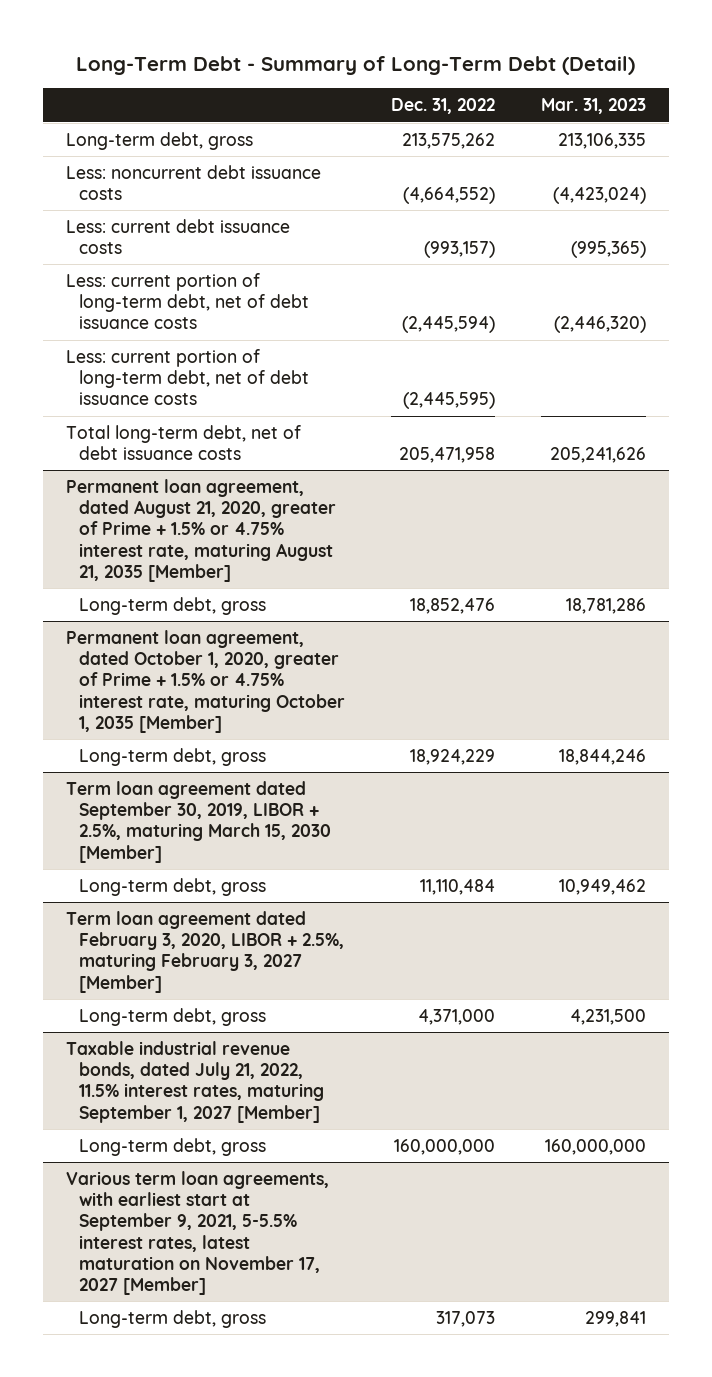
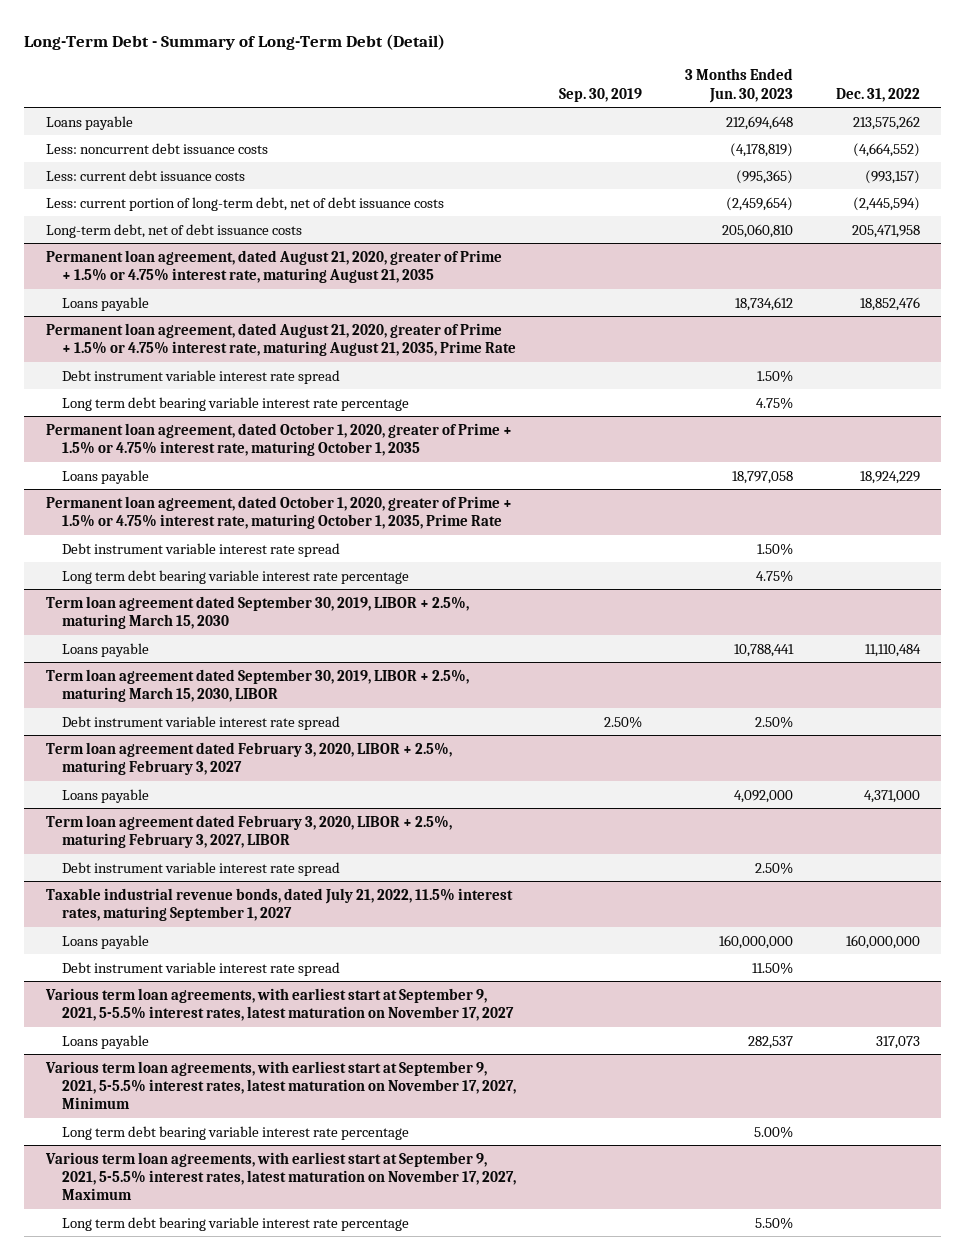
- | Dec. 31, 2022 | Mar. 31, 2023
+ | Sep. 30, 2019 | 3 Months Ended Jun. 30, 2023 | Dec. 31, 2022
- Long-term debt, gross | 213,575,262 | 213,106,335
+ Loans payable | | 212,694,648 | 213,575,262
- Less: current portion of long-term debt, net of debt issuance costs | (2,445,595) |
- Total long-term debt, net of debt issuance costs | 205,471,958 | 205,241,626
- Permanent loan agreement, dated August 21, 2020, greater of Prime + 1.5% or 4.75% interest rate, maturing August 21, 2035 [Member]
- Long-term debt, gross | 18,852,476 | 18,781,286
- Permanent loan agreement, dated October 1, 2020, greater of Prime + 1.5% or 4.75% interest rate, maturing October 1, 2035 [Member]
- Long-term debt, gross | 18,924,229 | 18,844,246
- Term loan agreement dated September 30, 2019, LIBOR + 2.5%, maturing March 15, 2030 [Member]
- Long-term debt, gross | 11,110,484 | 10,949,462
- Term loan agreement dated February 3, 2020, LIBOR + 2.5%, maturing February 3, 2027 [Member]
- Long-term debt, gross | 4,371,000 | 4,231,500
- Taxable industrial revenue bonds, dated July 21, 2022, 11.5% interest rates, maturing September 1, 2027 [Member]
- Long-term debt, gross | 160,000,000 | 160,000,000
- Various term loan agreements, with earliest start at September 9, 2021, 5-5.5% interest rates, latest maturation on November 17, 2027 [Member]
- Long-term debt, gross | 317,073 | 299,841
+ Long-term debt, net of debt issuance costs | | 205,060,810 | 205,471,958
+ Permanent loan agreement, dated August 21, 2020, greater of Prime + 1.5% or 4.75% interest rate, maturing August 21, 2035
+ Loans payable | | 18,734,612 | 18,852,476
+ Permanent loan agreement, dated August 21, 2020, greater of Prime + 1.5% or 4.75% interest rate, maturing August 21, 2035, Prime Rate
+ Debt instrument variable interest rate spread | | 1.50% |
+ Long term debt bearing variable interest rate percentage | | 4.75% |
+ Permanent loan agreement, dated October 1, 2020, greater of Prime + 1.5% or 4.75% interest rate, maturing October 1, 2035
+ Loans payable | | 18,797,058 | 18,924,229
+ Permanent loan agreement, dated October 1, 2020, greater of Prime + 1.5% or 4.75% interest rate, maturing October 1, 2035, Prime Rate
+ Debt instrument variable interest rate spread | | 1.50% |
+ Long term debt bearing variable interest rate percentage | | 4.75% |
+ Term loan agreement dated September 30, 2019, LIBOR + 2.5%, maturing March 15, 2030
+ Loans payable | | 10,788,441 | 11,110,484
+ Term loan agreement dated September 30, 2019, LIBOR + 2.5%, maturing March 15, 2030, LIBOR
+ Debt instrument variable interest rate spread | 2.50% | 2.50% |
+ Term loan agreement dated February 3, 2020, LIBOR + 2.5%, maturing February 3, 2027
+ Loans payable | | 4,092,000 | 4,371,000
+ Term loan agreement dated February 3, 2020, LIBOR + 2.5%, maturing February 3, 2027, LIBOR
+ Debt instrument variable interest rate spread | | 2.50% |
+ Taxable industrial revenue bonds, dated July 21, 2022, 11.5% interest rates, maturing September 1, 2027
+ Loans payable | | 160,000,000 | 160,000,000
+ Debt instrument variable interest rate spread | | 11.50% |
+ Various term loan agreements, with earliest start at September 9, 2021, 5-5.5% interest rates, latest maturation on November 17, 2027
+ Loans payable | | 282,537 | 317,073
+ Various term loan agreements, with earliest start at September 9, 2021, 5-5.5% interest rates, latest maturation on November 17, 2027, Minimum
+ Long term debt bearing variable interest rate percentage | | 5.00% |
+ Various term loan agreements, with earliest start at September 9, 2021, 5-5.5% interest rates, latest maturation on November 17, 2027, Maximum
+ Long term debt bearing variable interest rate percentage | | 5.50% |

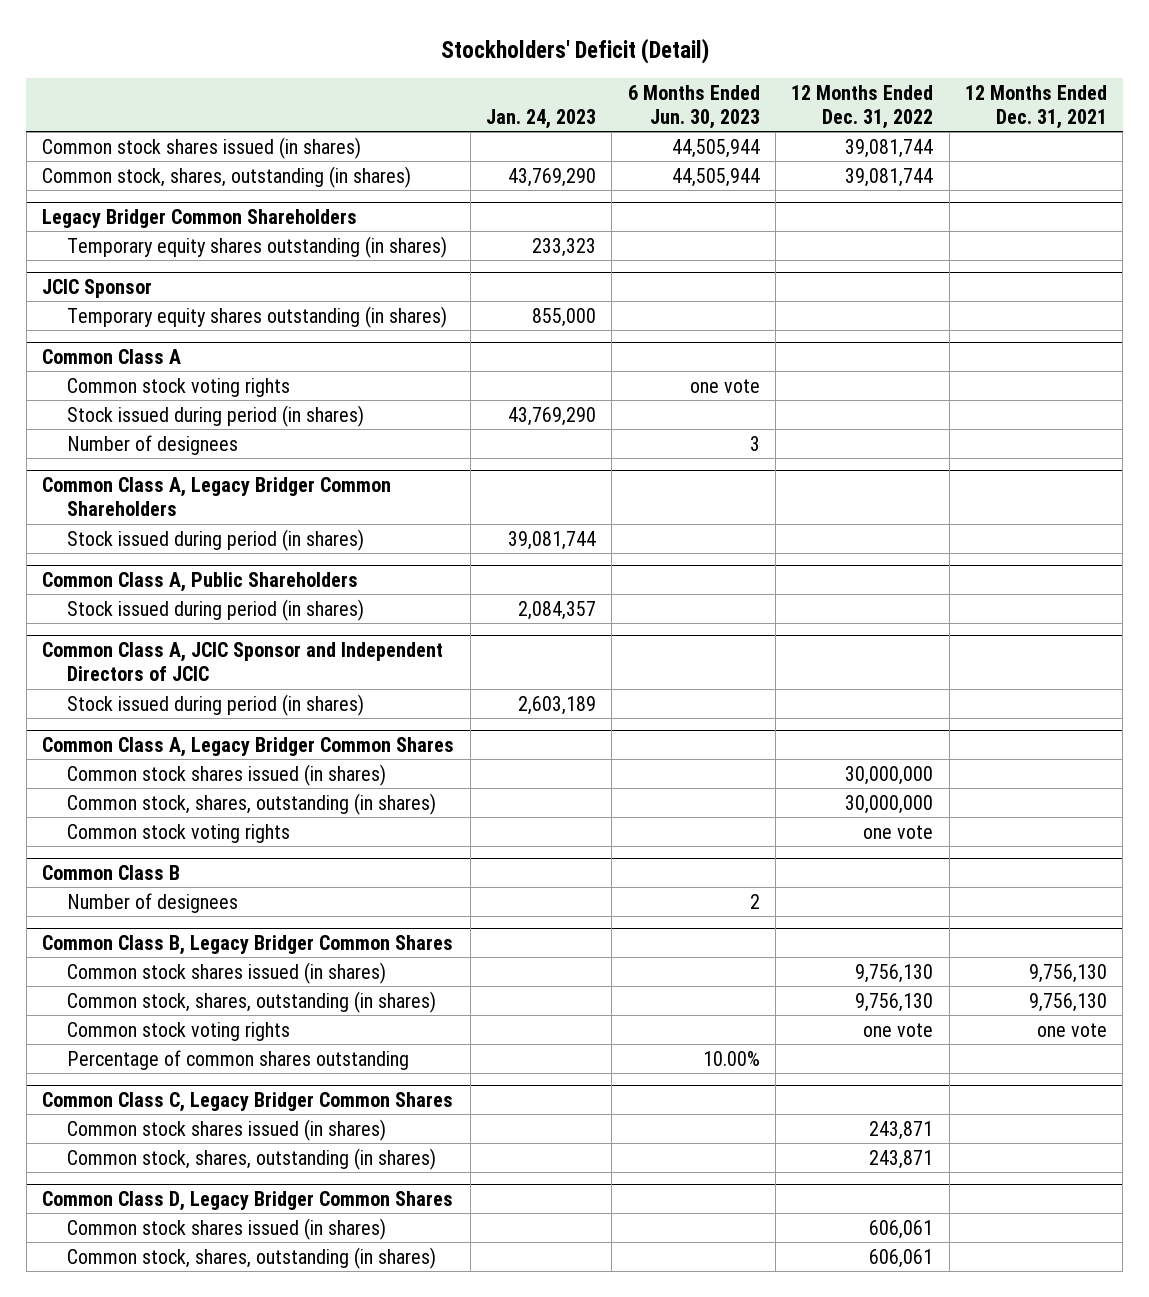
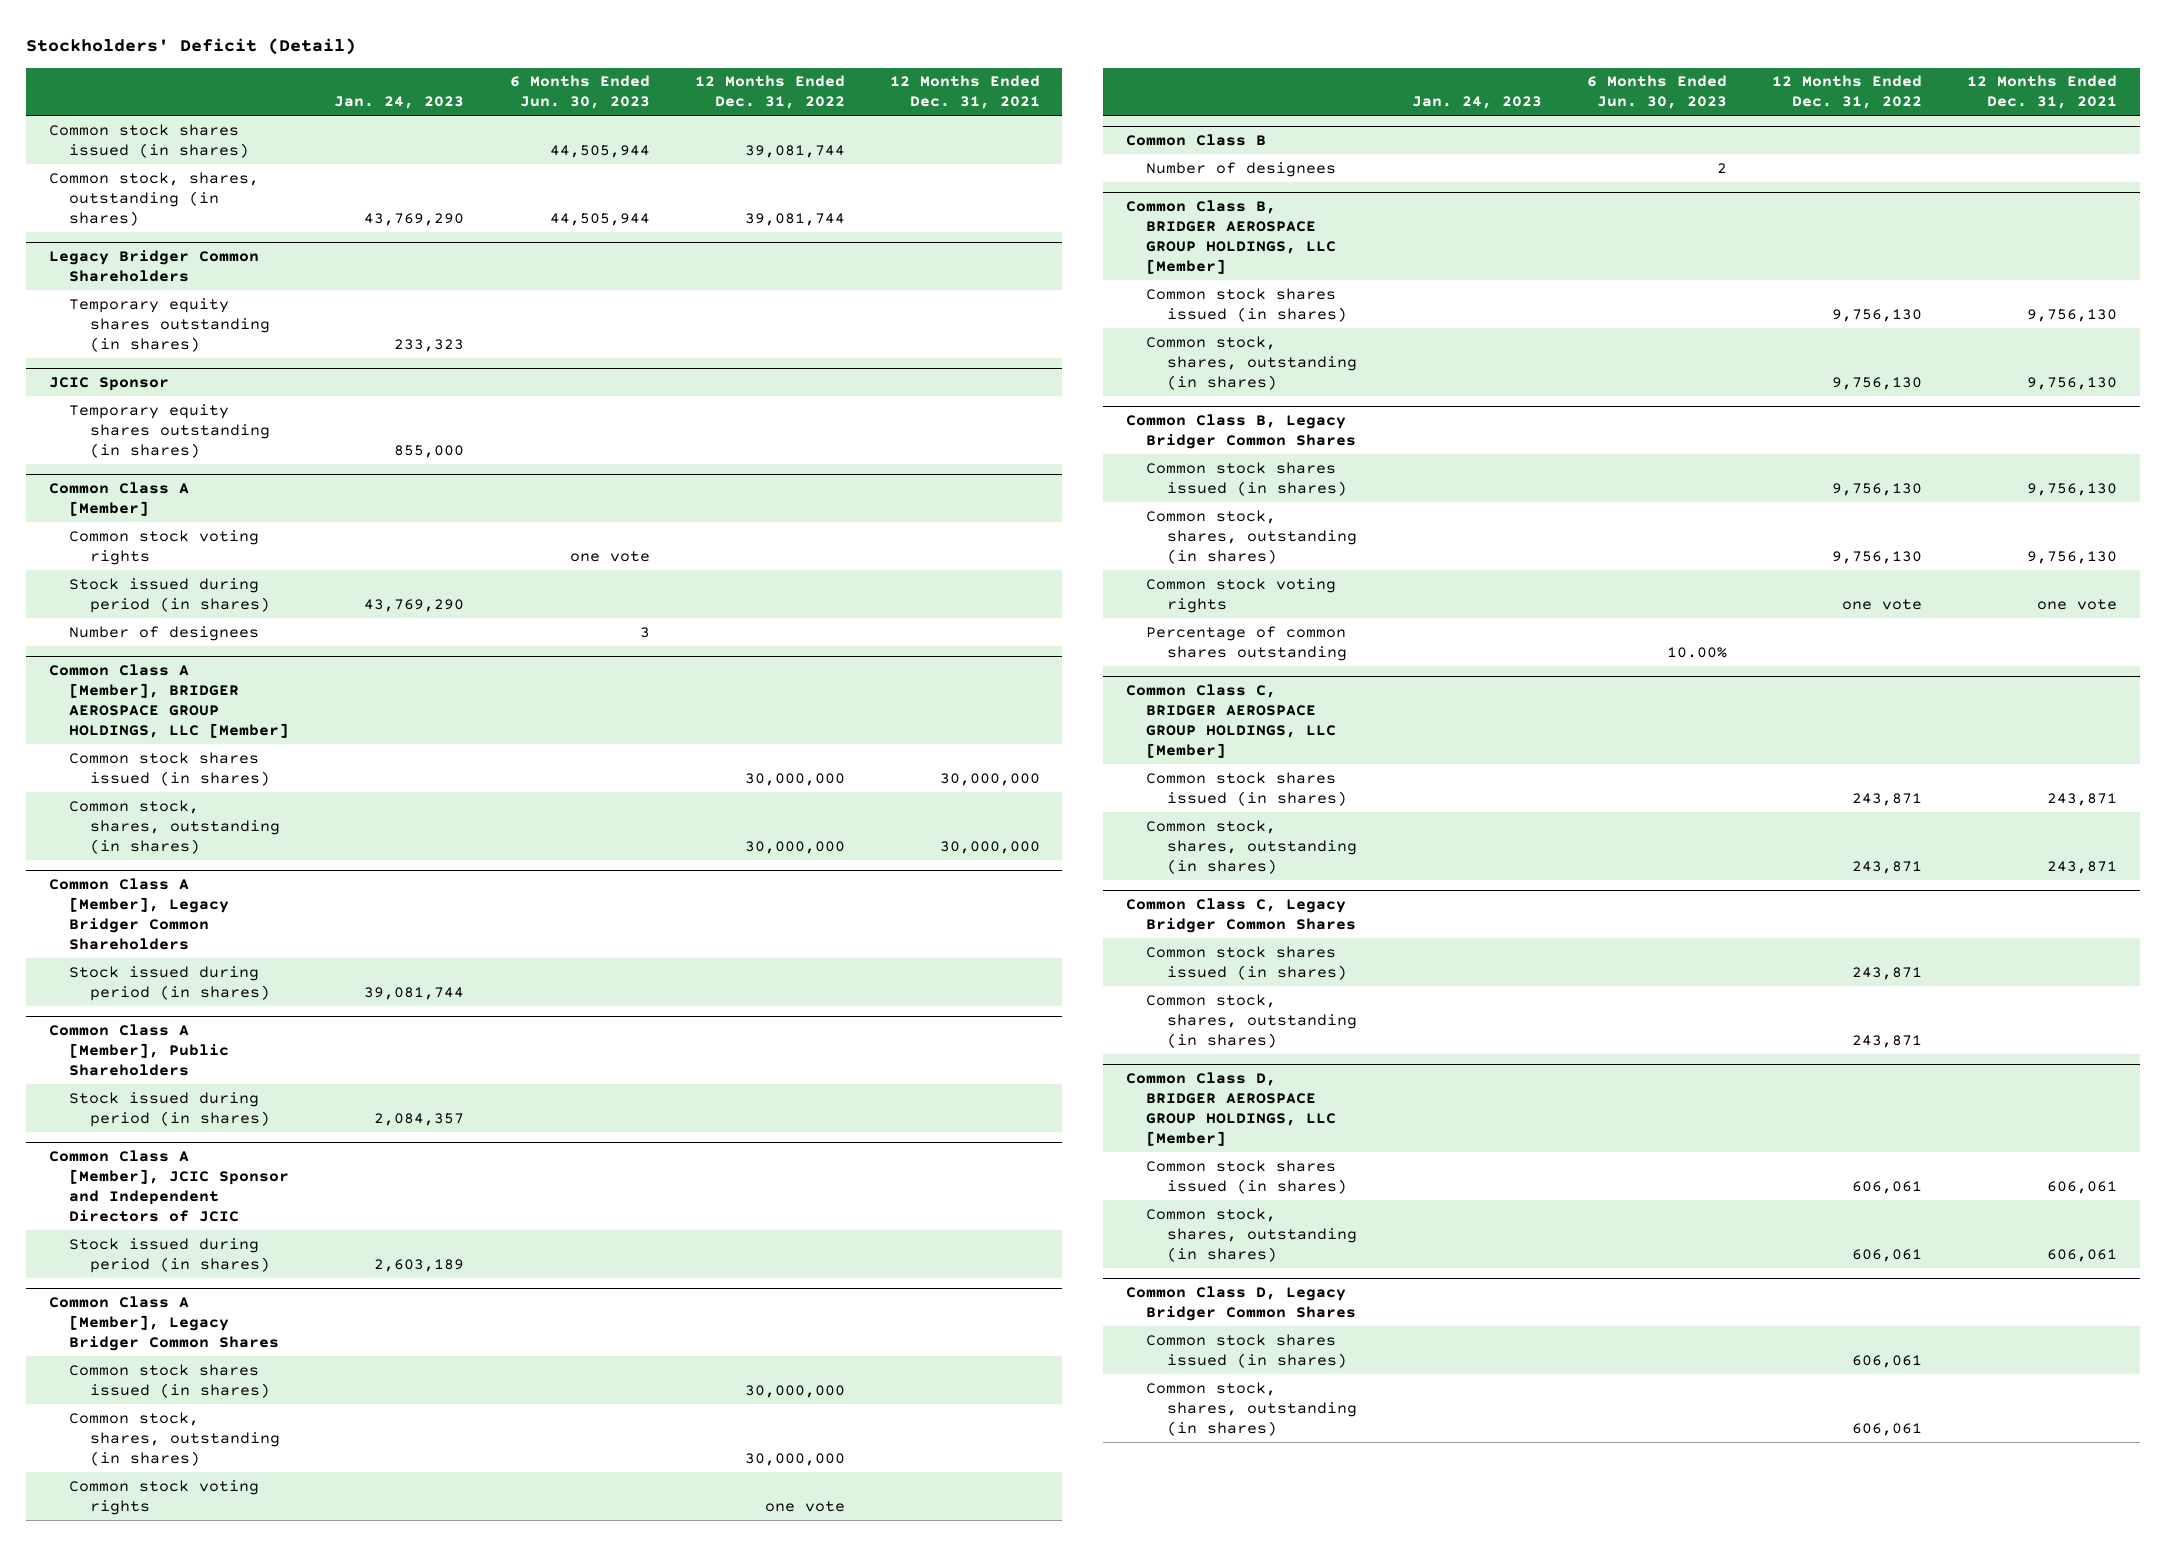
- Common Class A
+ Common Class A [Member]
- Common Class A, Legacy Bridger Common Shareholders
+ Common Class A [Member], BRIDGER AEROSPACE GROUP HOLDINGS, LLC [Member]
+ Common stock shares issued (in shares) | | | 30,000,000 | 30,000,000
+ Common stock, shares, outstanding (in shares) | | | 30,000,000 | 30,000,000
+ Common Class A [Member], Legacy Bridger Common Shareholders
- Common Class A, Public Shareholders
+ Common Class A [Member], Public Shareholders
- Common Class A, JCIC Sponsor and Independent Directors of JCIC
+ Common Class A [Member], JCIC Sponsor and Independent Directors of JCIC
- Common Class A, Legacy Bridger Common Shares
+ Common Class A [Member], Legacy Bridger Common Shares
+ Common Class B, BRIDGER AEROSPACE GROUP HOLDINGS, LLC [Member]
+ Common stock shares issued (in shares) | | | 9,756,130 | 9,756,130
+ Common stock, shares, outstanding (in shares) | | | 9,756,130 | 9,756,130
+ Common Class C, BRIDGER AEROSPACE GROUP HOLDINGS, LLC [Member]
+ Common stock shares issued (in shares) | | | 243,871 | 243,871
+ Common stock, shares, outstanding (in shares) | | | 243,871 | 243,871
+ Common Class D, BRIDGER AEROSPACE GROUP HOLDINGS, LLC [Member]
+ Common stock shares issued (in shares) | | | 606,061 | 606,061
+ Common stock, shares, outstanding (in shares) | | | 606,061 | 606,061

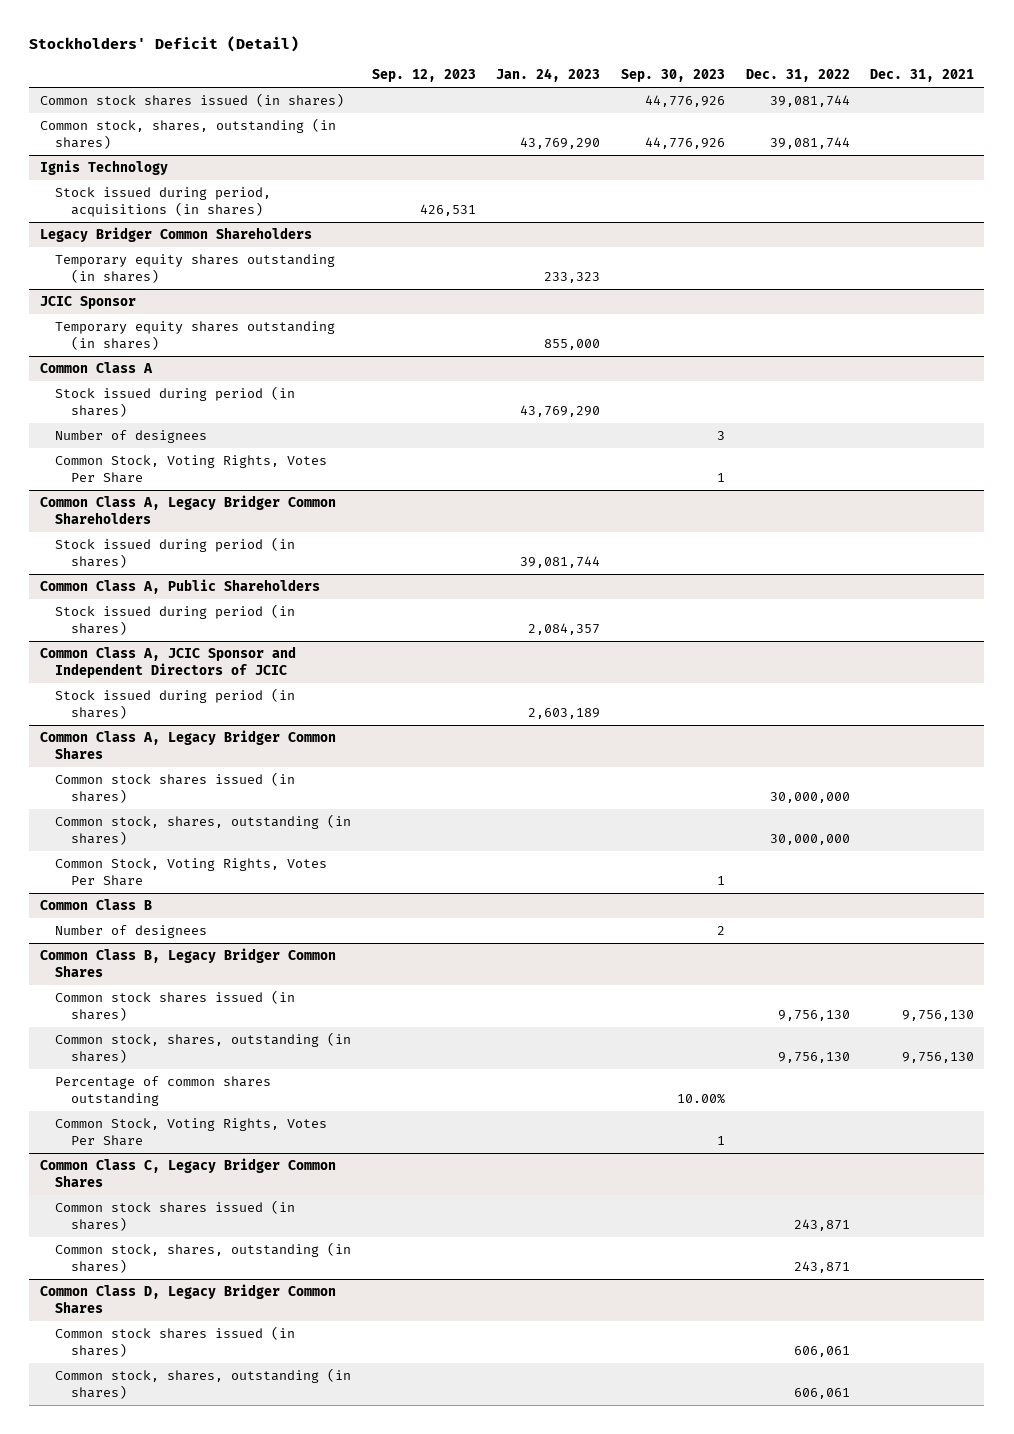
- | Jan. 24, 2023 | 6 Months Ended Jun. 30, 2023 | 12 Months Ended Dec. 31, 2022 | 12 Months Ended Dec. 31, 2021
+ | Sep. 12, 2023 | Jan. 24, 2023 | Sep. 30, 2023 | Dec. 31, 2022 | Dec. 31, 2021
+ Ignis Technology
+ Stock issued during period, acquisitions (in shares) | 426,531 | | | |
- Common Class A [Member]
- Common stock voting rights | | one vote | |
+ Common Class A
- Common Class A [Member], BRIDGER AEROSPACE GROUP HOLDINGS, LLC [Member]
- Common stock shares issued (in shares) | | | 30,000,000 | 30,000,000
- Common stock, shares, outstanding (in shares) | | | 30,000,000 | 30,000,000
- Common Class A [Member], Legacy Bridger Common Shareholders
+ Common Stock, Voting Rights, Votes Per Share | | | 1 | |
+ Common Class A, Legacy Bridger Common Shareholders
- Common Class A [Member], Public Shareholders
+ Common Class A, Public Shareholders
- Common Class A [Member], JCIC Sponsor and Independent Directors of JCIC
+ Common Class A, JCIC Sponsor and Independent Directors of JCIC
- Common Class A [Member], Legacy Bridger Common Shares
+ Common Class A, Legacy Bridger Common Shares
- Common stock voting rights | | | one vote |
+ Common Stock, Voting Rights, Votes Per Share | | | 1 | |
- Common Class B, BRIDGER AEROSPACE GROUP HOLDINGS, LLC [Member]
- Common stock shares issued (in shares) | | | 9,756,130 | 9,756,130
- Common stock, shares, outstanding (in shares) | | | 9,756,130 | 9,756,130
@ Common Class B, Legacy Bridger Common Shares
- Common stock voting rights | | | one vote | one vote
- Common Class C, BRIDGER AEROSPACE GROUP HOLDINGS, LLC [Member]
- Common stock shares issued (in shares) | | | 243,871 | 243,871
- Common stock, shares, outstanding (in shares) | | | 243,871 | 243,871
@ Common Class B, Legacy Bridger Common Shares
+ Common Stock, Voting Rights, Votes Per Share | | | 1 | |
- Common Class D, BRIDGER AEROSPACE GROUP HOLDINGS, LLC [Member]
- Common stock shares issued (in shares) | | | 606,061 | 606,061
- Common stock, shares, outstanding (in shares) | | | 606,061 | 606,061

